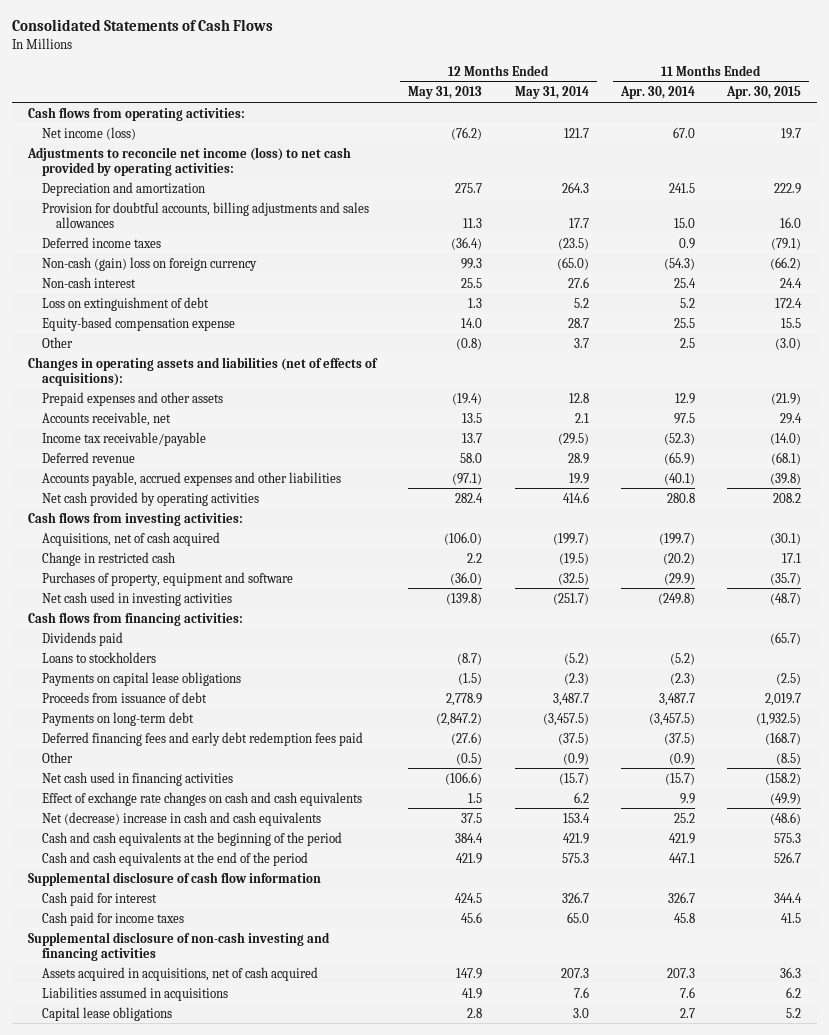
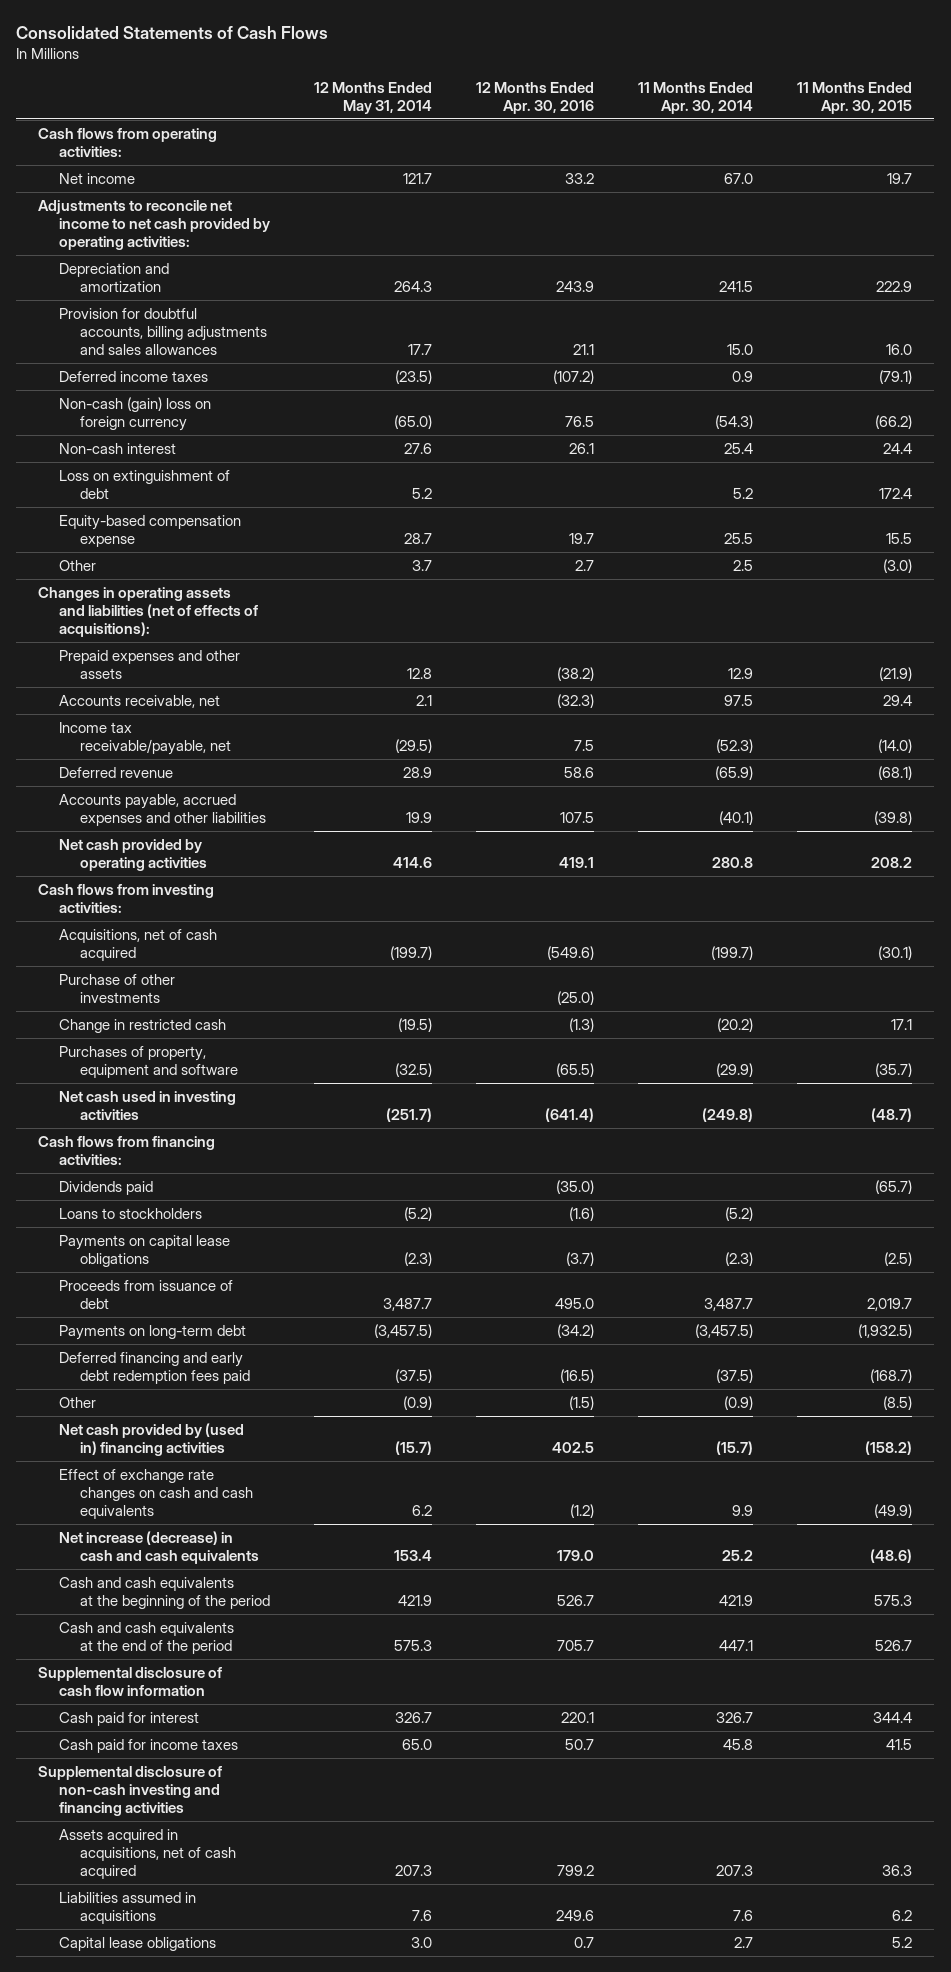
- | 12 Months Ended May 31, 2013 | 12 Months Ended May 31, 2014 | 11 Months Ended Apr. 30, 2014 | 11 Months Ended Apr. 30, 2015
+ | 12 Months Ended May 31, 2014 | 12 Months Ended Apr. 30, 2016 | 11 Months Ended Apr. 30, 2014 | 11 Months Ended Apr. 30, 2015
- Net income (loss) | (76.2) | 121.7 | 67.0 | 19.7
- Adjustments to reconcile net income (loss) to net cash provided by operating activities:
+ Net income | 121.7 | 33.2 | 67.0 | 19.7
+ Adjustments to reconcile net income to net cash provided by operating activities:
- Income tax receivable/payable | 13.7 | (29.5) | (52.3) | (14.0)
+ Income tax receivable/payable, net | (29.5) | 7.5 | (52.3) | (14.0)
+ Purchase of other investments | | (25.0) | |
- Deferred financing fees and early debt redemption fees paid | (27.6) | (37.5) | (37.5) | (168.7)
+ Deferred financing and early debt redemption fees paid | (37.5) | (16.5) | (37.5) | (168.7)
- Net cash used in financing activities | (106.6) | (15.7) | (15.7) | (158.2)
+ Net cash provided by (used in) financing activities | (15.7) | 402.5 | (15.7) | (158.2)
- Net (decrease) increase in cash and cash equivalents | 37.5 | 153.4 | 25.2 | (48.6)
+ Net increase (decrease) in cash and cash equivalents | 153.4 | 179.0 | 25.2 | (48.6)

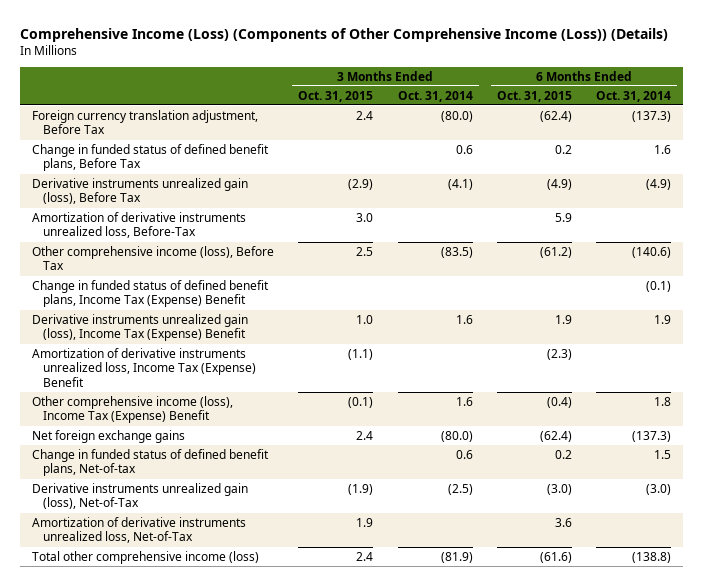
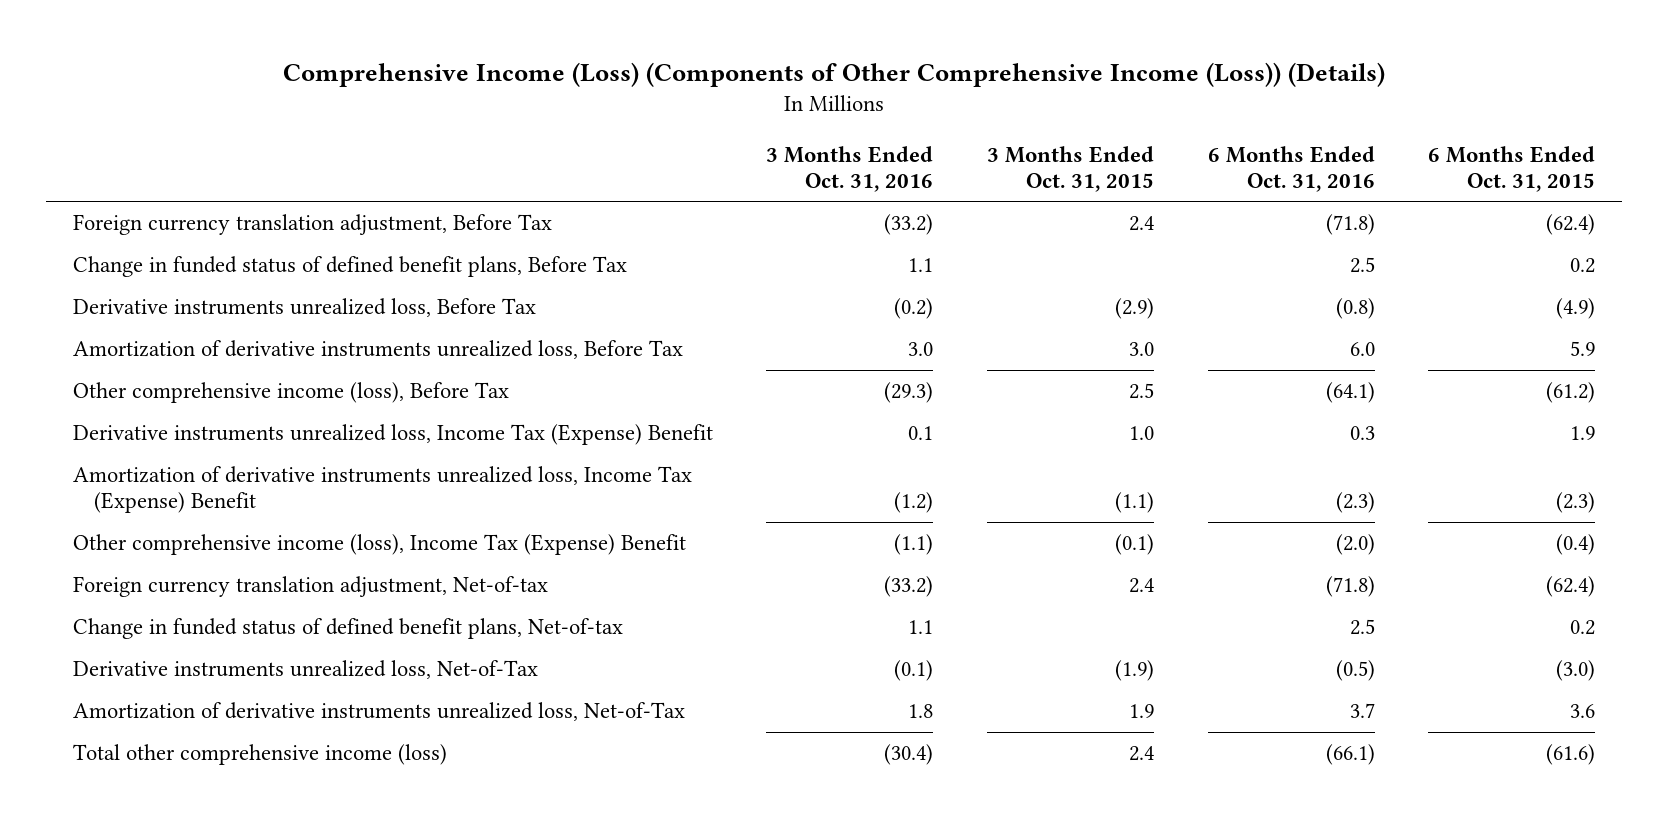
- | 3 Months Ended Oct. 31, 2015 | 3 Months Ended Oct. 31, 2014 | 6 Months Ended Oct. 31, 2015 | 6 Months Ended Oct. 31, 2014
+ | 3 Months Ended Oct. 31, 2016 | 3 Months Ended Oct. 31, 2015 | 6 Months Ended Oct. 31, 2016 | 6 Months Ended Oct. 31, 2015
- Derivative instruments unrealized gain (loss), Before Tax | (2.9) | (4.1) | (4.9) | (4.9)
- Amortization of derivative instruments unrealized loss, Before-Tax | 3.0 | | 5.9 |
+ Derivative instruments unrealized loss, Before Tax | (0.2) | (2.9) | (0.8) | (4.9)
+ Amortization of derivative instruments unrealized loss, Before Tax | 3.0 | 3.0 | 6.0 | 5.9
- Change in funded status of defined benefit plans, Income Tax (Expense) Benefit | | | | (0.1)
- Derivative instruments unrealized gain (loss), Income Tax (Expense) Benefit | 1.0 | 1.6 | 1.9 | 1.9
+ Derivative instruments unrealized loss, Income Tax (Expense) Benefit | 0.1 | 1.0 | 0.3 | 1.9
- Net foreign exchange gains | 2.4 | (80.0) | (62.4) | (137.3)
+ Foreign currency translation adjustment, Net-of-tax | (33.2) | 2.4 | (71.8) | (62.4)
- Derivative instruments unrealized gain (loss), Net-of-Tax | (1.9) | (2.5) | (3.0) | (3.0)
+ Derivative instruments unrealized loss, Net-of-Tax | (0.1) | (1.9) | (0.5) | (3.0)

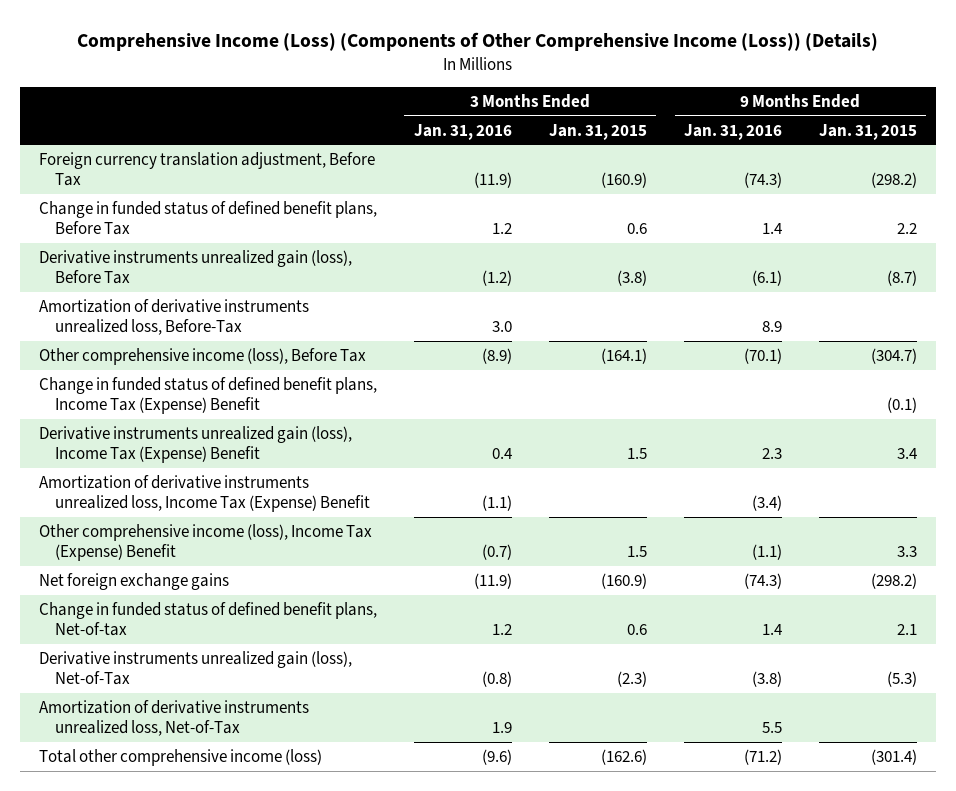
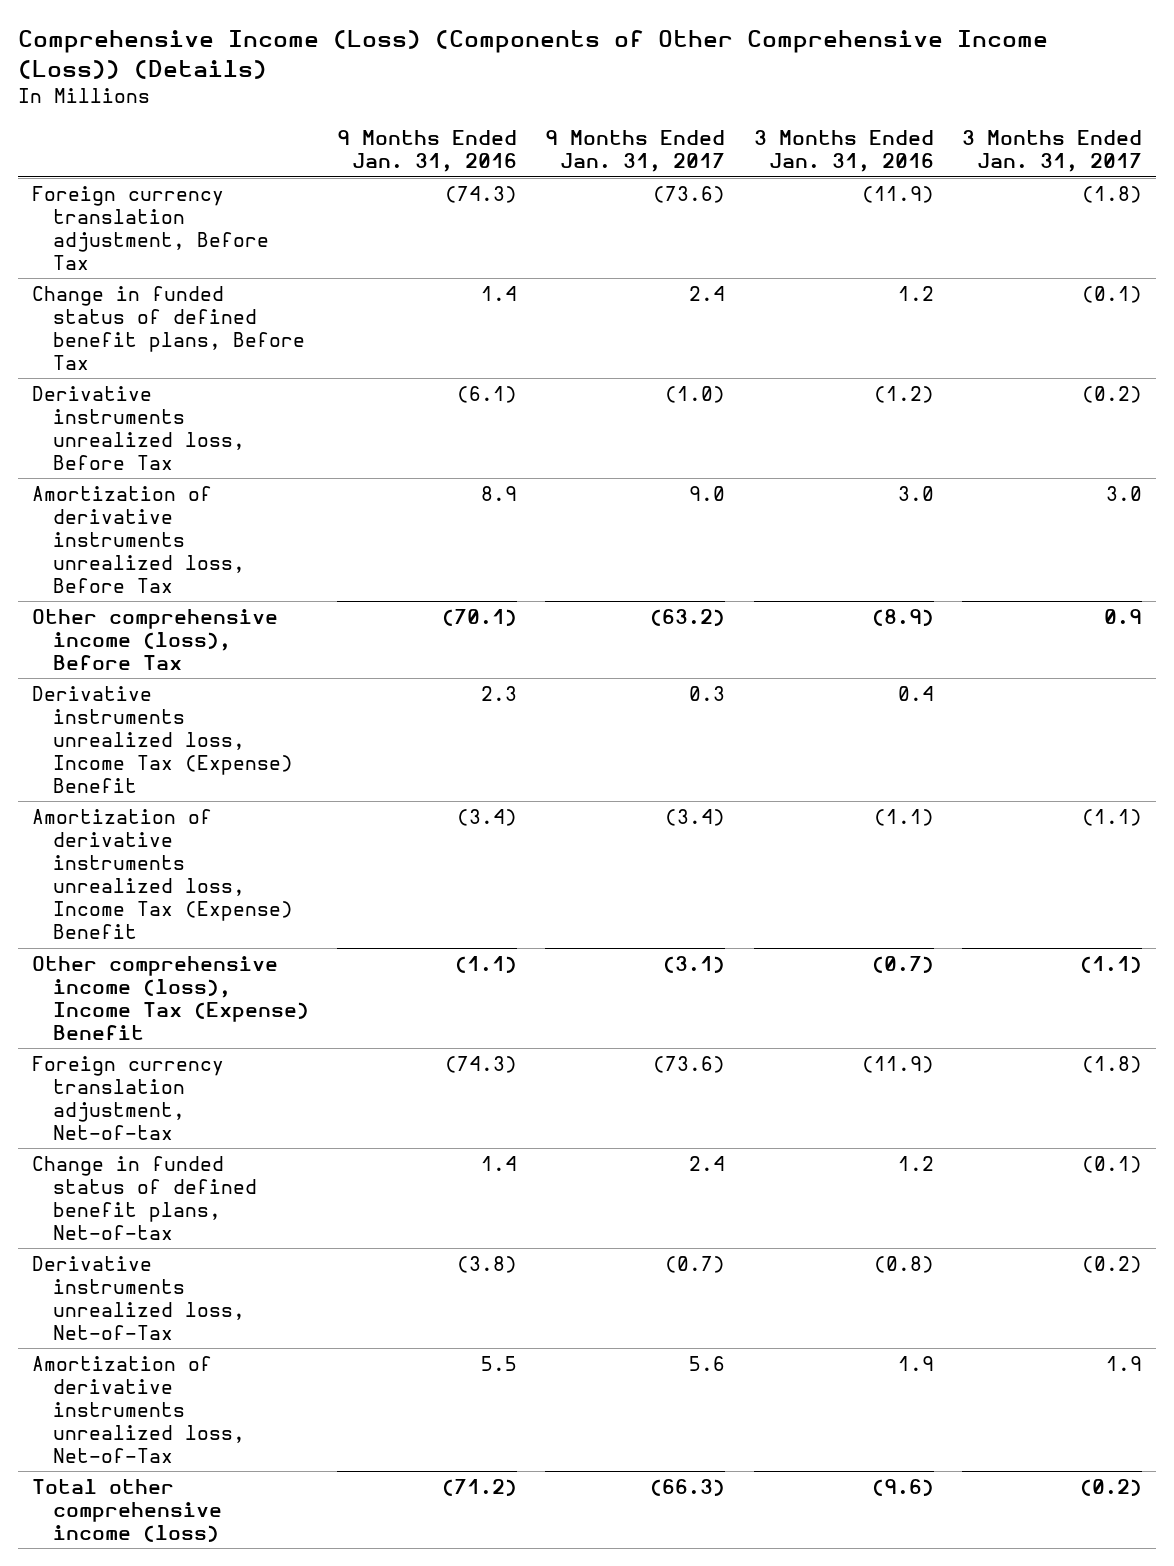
- | 3 Months Ended Jan. 31, 2016 | 3 Months Ended Jan. 31, 2015 | 9 Months Ended Jan. 31, 2016 | 9 Months Ended Jan. 31, 2015
+ | 9 Months Ended Jan. 31, 2016 | 9 Months Ended Jan. 31, 2017 | 3 Months Ended Jan. 31, 2016 | 3 Months Ended Jan. 31, 2017
- Derivative instruments unrealized gain (loss), Before Tax | (1.2) | (3.8) | (6.1) | (8.7)
- Amortization of derivative instruments unrealized loss, Before-Tax | 3.0 | | 8.9 |
+ Derivative instruments unrealized loss, Before Tax | (6.1) | (1.0) | (1.2) | (0.2)
+ Amortization of derivative instruments unrealized loss, Before Tax | 8.9 | 9.0 | 3.0 | 3.0
- Change in funded status of defined benefit plans, Income Tax (Expense) Benefit | | | | (0.1)
- Derivative instruments unrealized gain (loss), Income Tax (Expense) Benefit | 0.4 | 1.5 | 2.3 | 3.4
+ Derivative instruments unrealized loss, Income Tax (Expense) Benefit | 2.3 | 0.3 | 0.4 |
- Net foreign exchange gains | (11.9) | (160.9) | (74.3) | (298.2)
+ Foreign currency translation adjustment, Net-of-tax | (74.3) | (73.6) | (11.9) | (1.8)
- Derivative instruments unrealized gain (loss), Net-of-Tax | (0.8) | (2.3) | (3.8) | (5.3)
+ Derivative instruments unrealized loss, Net-of-Tax | (3.8) | (0.7) | (0.8) | (0.2)

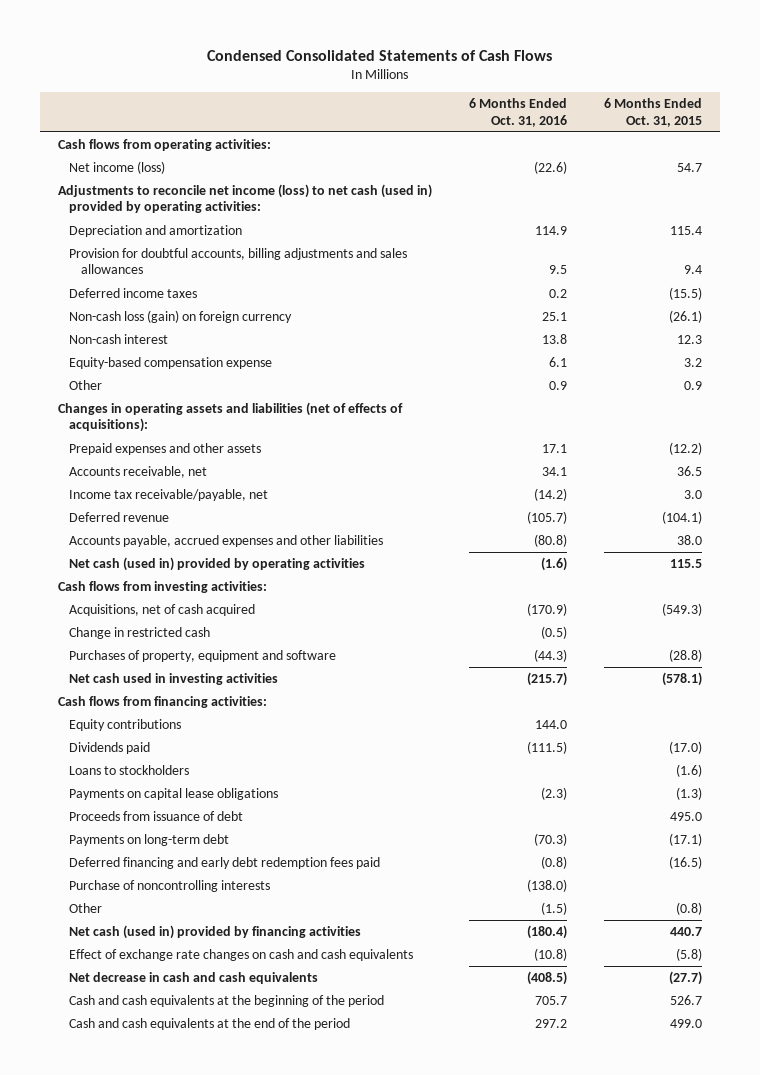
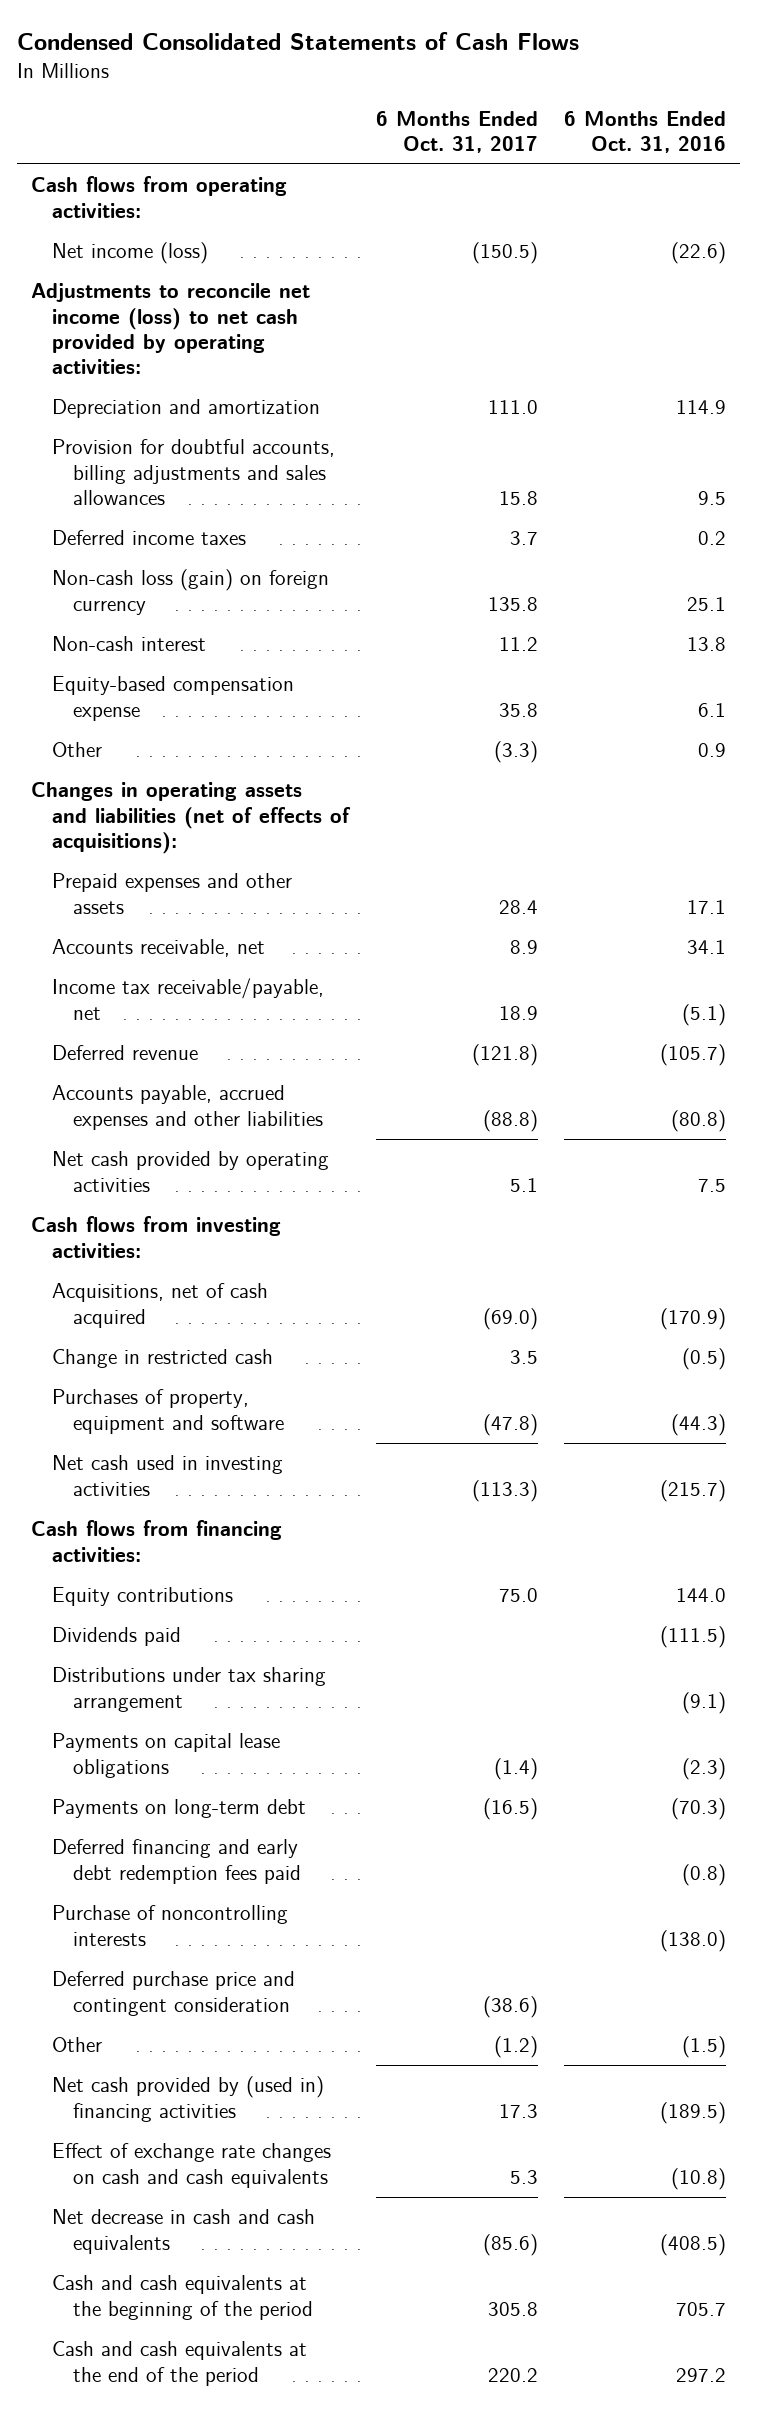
- | 6 Months Ended Oct. 31, 2016 | 6 Months Ended Oct. 31, 2015
+ | 6 Months Ended Oct. 31, 2017 | 6 Months Ended Oct. 31, 2016
- Adjustments to reconcile net income (loss) to net cash (used in) provided by operating activities:
+ Adjustments to reconcile net income (loss) to net cash provided by operating activities:
- Income tax receivable/payable, net | (14.2) | 3.0
+ Income tax receivable/payable, net | 18.9 | (5.1)
- Net cash (used in) provided by operating activities | (1.6) | 115.5
+ Net cash provided by operating activities | 5.1 | 7.5
- Loans to stockholders | | (1.6)
+ Distributions under tax sharing arrangement | | (9.1)
- Proceeds from issuance of debt | | 495.0
+ Deferred purchase price and contingent consideration | (38.6) |
- Net cash (used in) provided by financing activities | (180.4) | 440.7
+ Net cash provided by (used in) financing activities | 17.3 | (189.5)

